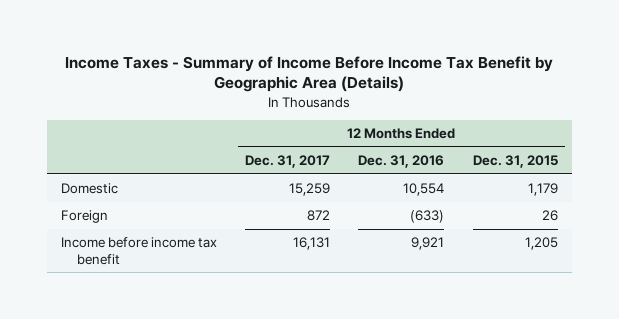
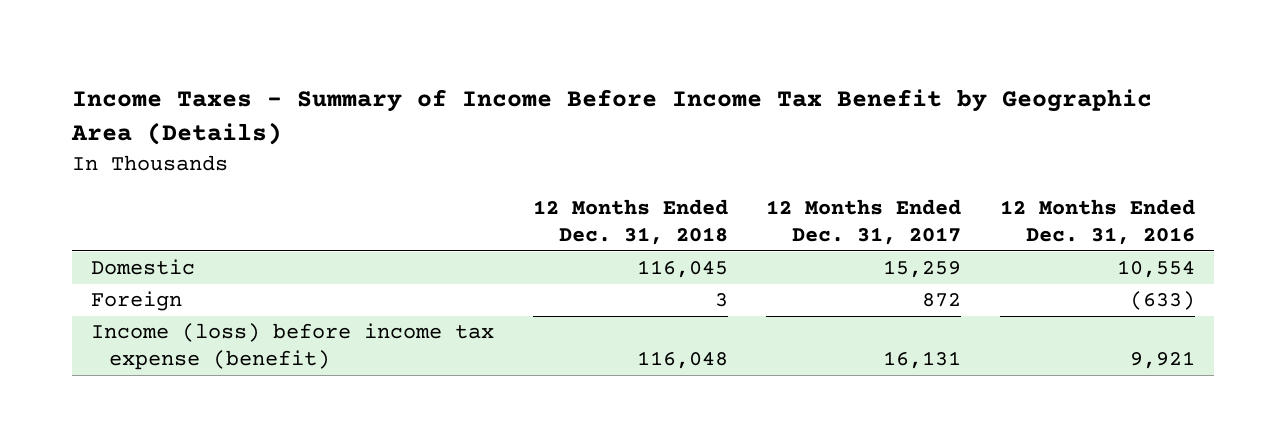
- | 12 Months Ended Dec. 31, 2017 | 12 Months Ended Dec. 31, 2016 | 12 Months Ended Dec. 31, 2015
+ | 12 Months Ended Dec. 31, 2018 | 12 Months Ended Dec. 31, 2017 | 12 Months Ended Dec. 31, 2016
- Income before income tax benefit | 16,131 | 9,921 | 1,205
+ Income (loss) before income tax expense (benefit) | 116,048 | 16,131 | 9,921

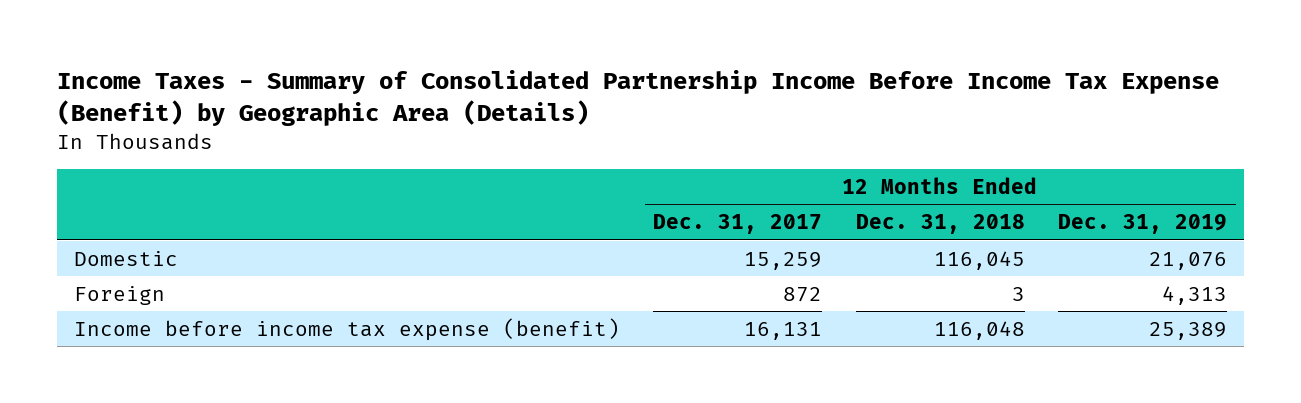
- Income Taxes - Summary of Income Before Income Tax Benefit by Geographic Area (Details)
+ Income Taxes - Summary of Consolidated Partnership Income Before Income Tax Expense (Benefit) by Geographic Area (Details)
- | 12 Months Ended Dec. 31, 2018 | 12 Months Ended Dec. 31, 2017 | 12 Months Ended Dec. 31, 2016
+ | 12 Months Ended Dec. 31, 2017 | 12 Months Ended Dec. 31, 2018 | 12 Months Ended Dec. 31, 2019
- Income (loss) before income tax expense (benefit) | 116,048 | 16,131 | 9,921
+ Income before income tax expense (benefit) | 16,131 | 116,048 | 25,389

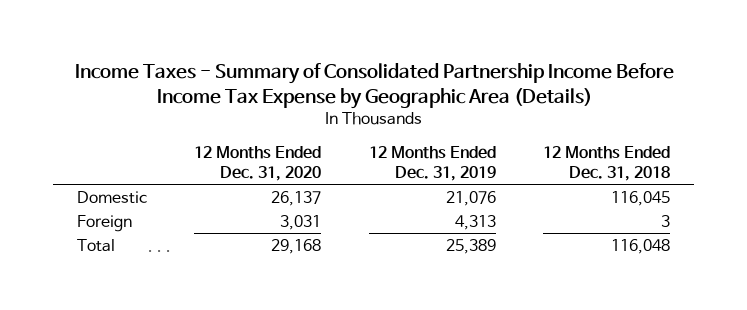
- Income Taxes - Summary of Consolidated Partnership Income Before Income Tax Expense (Benefit) by Geographic Area (Details)
+ Income Taxes - Summary of Consolidated Partnership Income Before Income Tax Expense by Geographic Area (Details)
- | 12 Months Ended Dec. 31, 2017 | 12 Months Ended Dec. 31, 2018 | 12 Months Ended Dec. 31, 2019
+ | 12 Months Ended Dec. 31, 2020 | 12 Months Ended Dec. 31, 2019 | 12 Months Ended Dec. 31, 2018
- Income before income tax expense (benefit) | 16,131 | 116,048 | 25,389
+ Total | 29,168 | 25,389 | 116,048

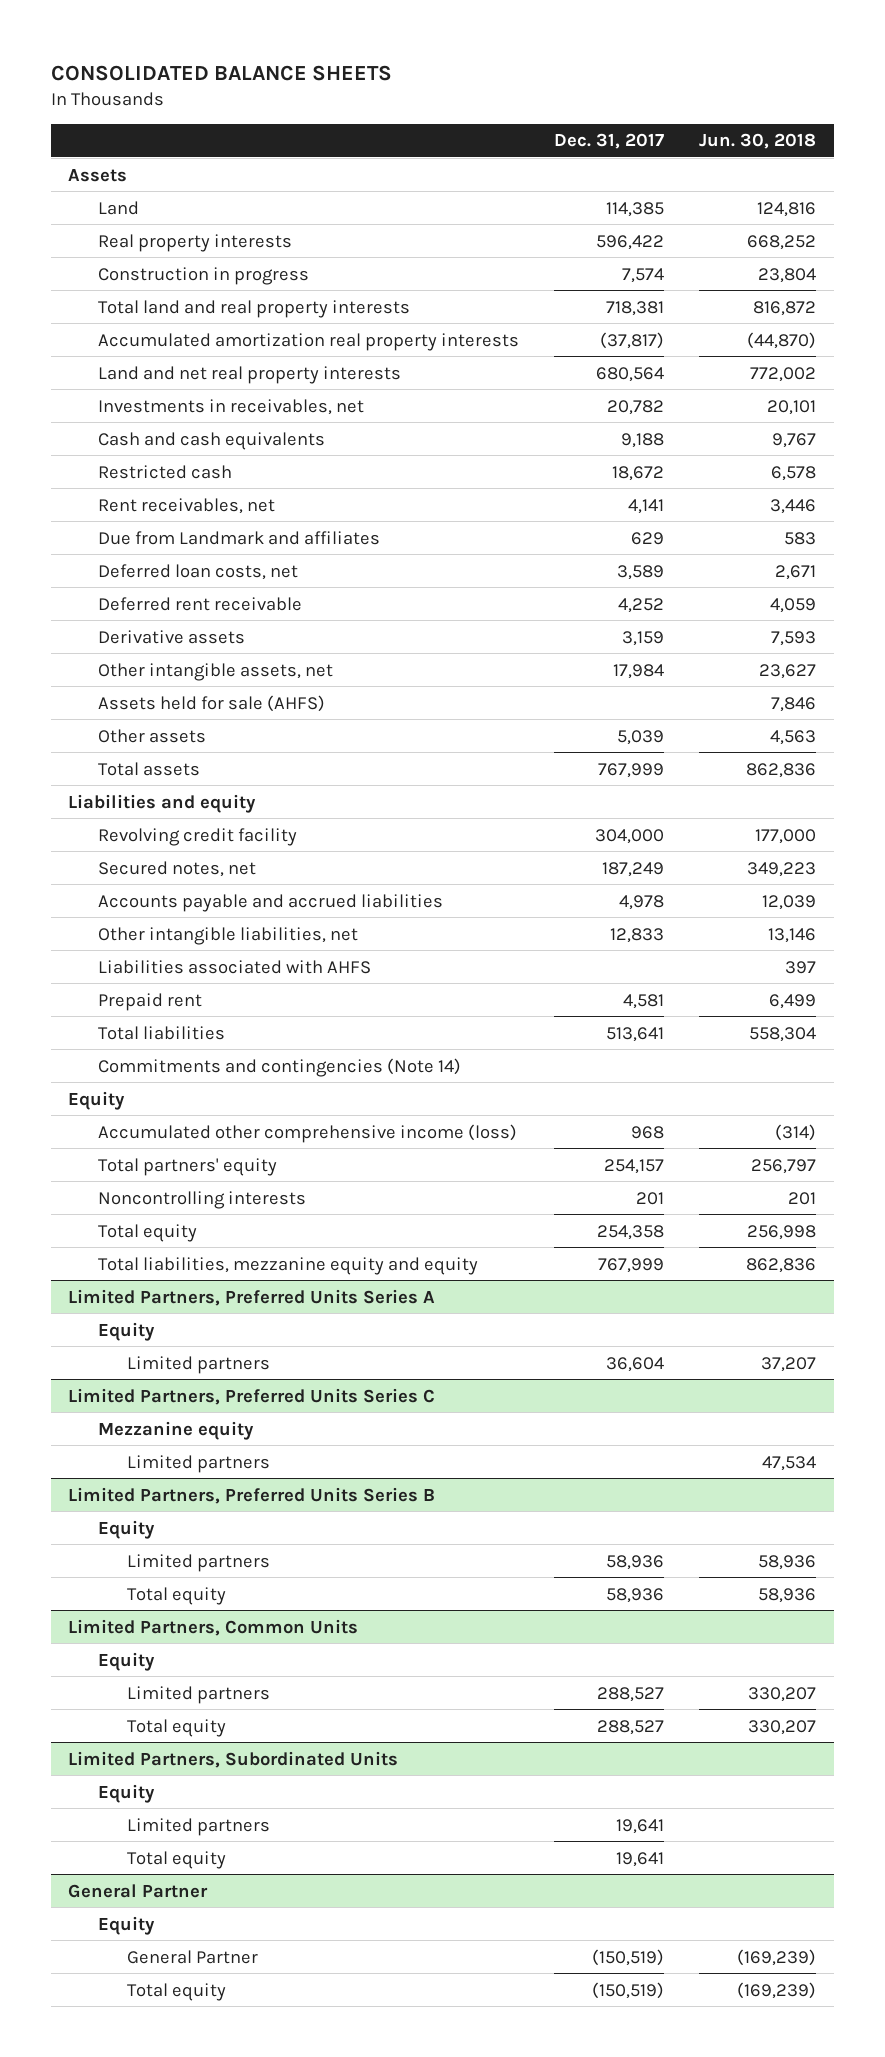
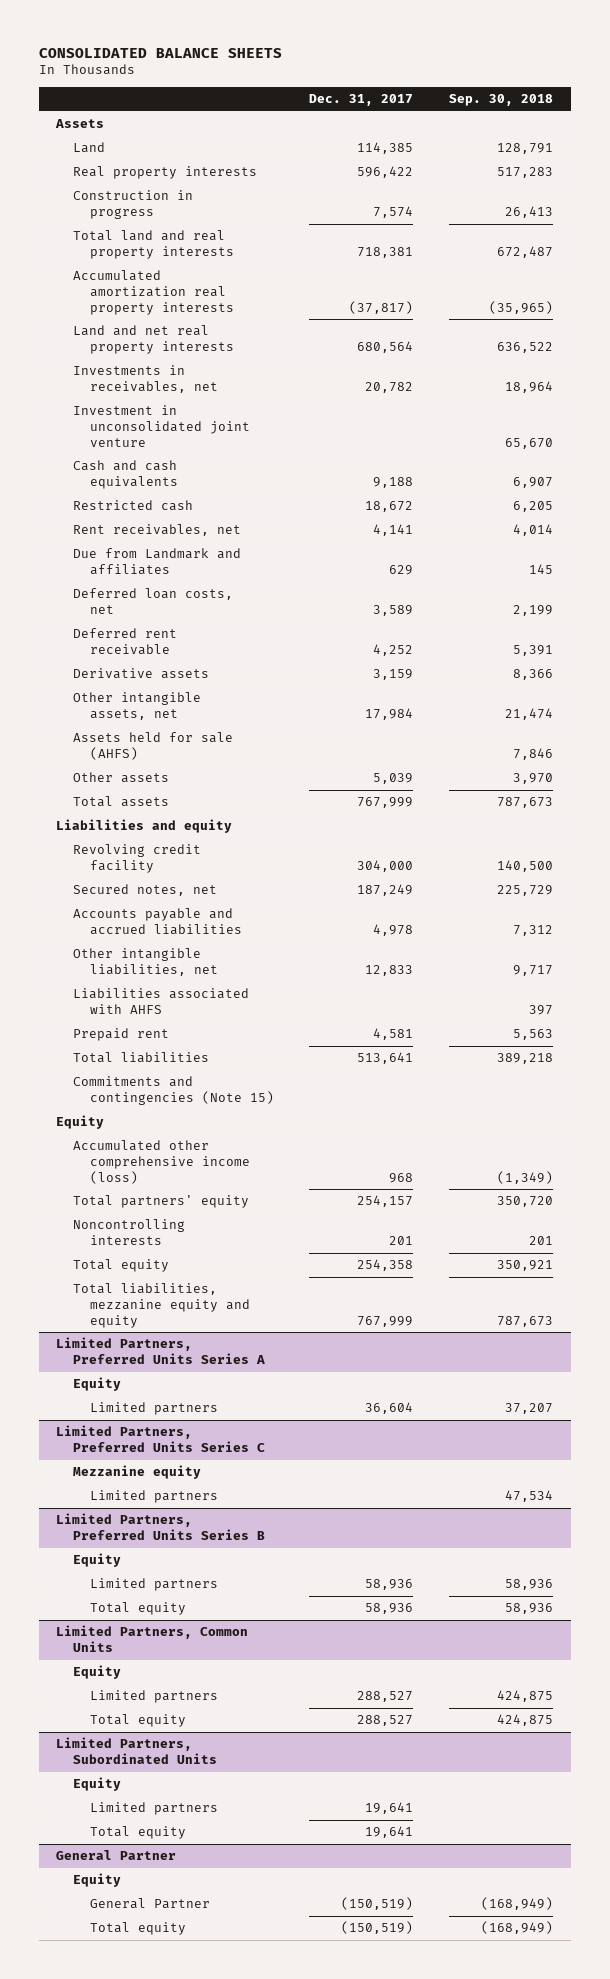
- | Dec. 31, 2017 | Jun. 30, 2018
+ | Dec. 31, 2017 | Sep. 30, 2018
+ Investment in unconsolidated joint venture | | 65,670
- Commitments and contingencies (Note 14)
+ Commitments and contingencies (Note 15)

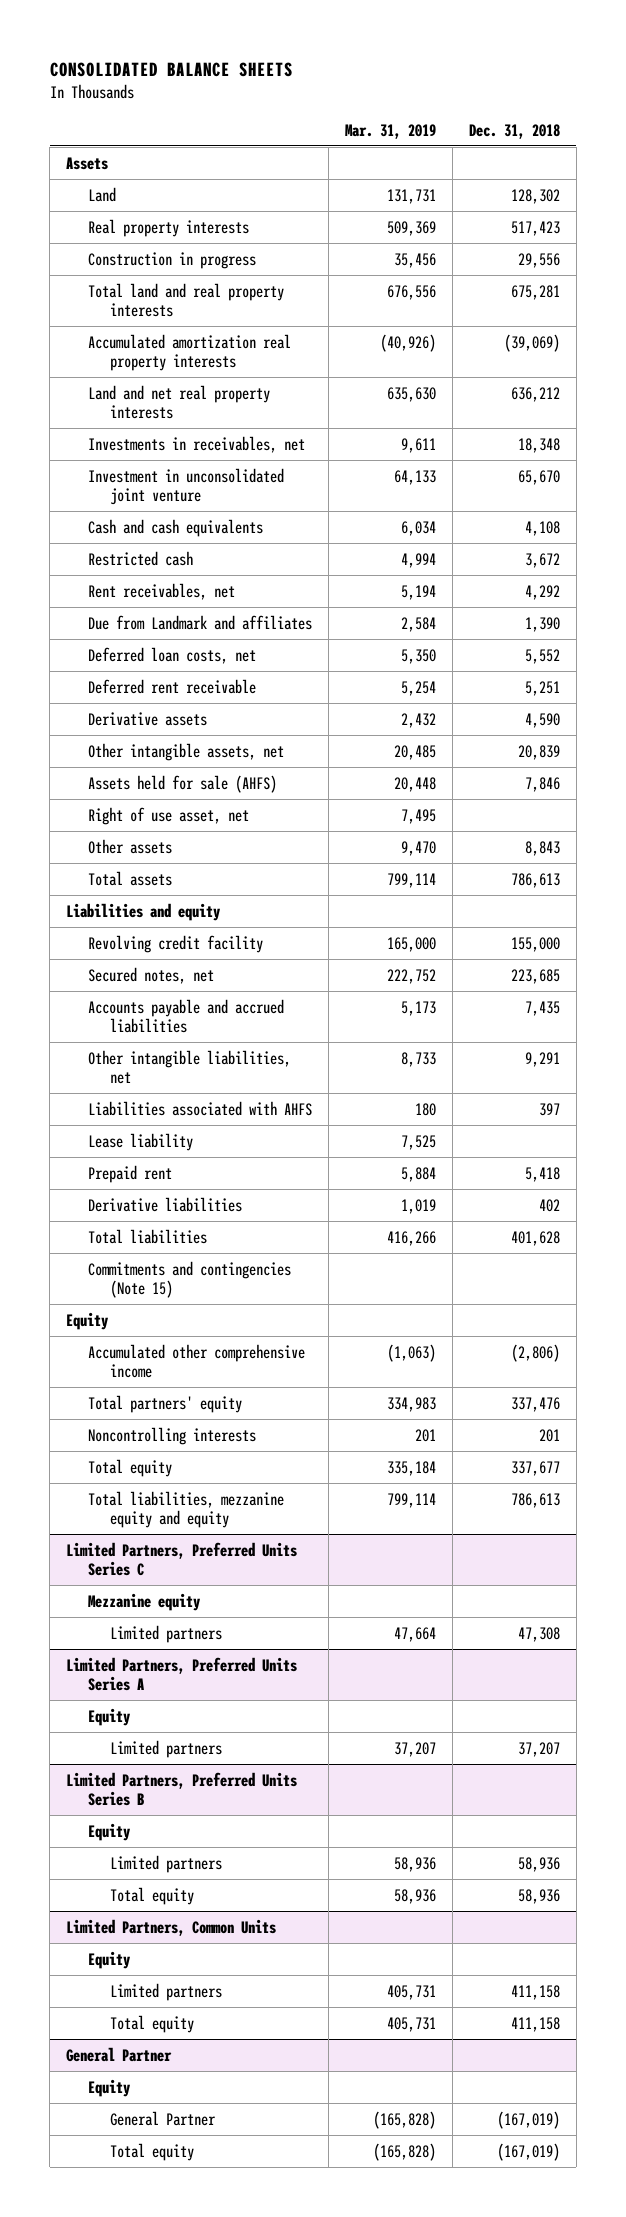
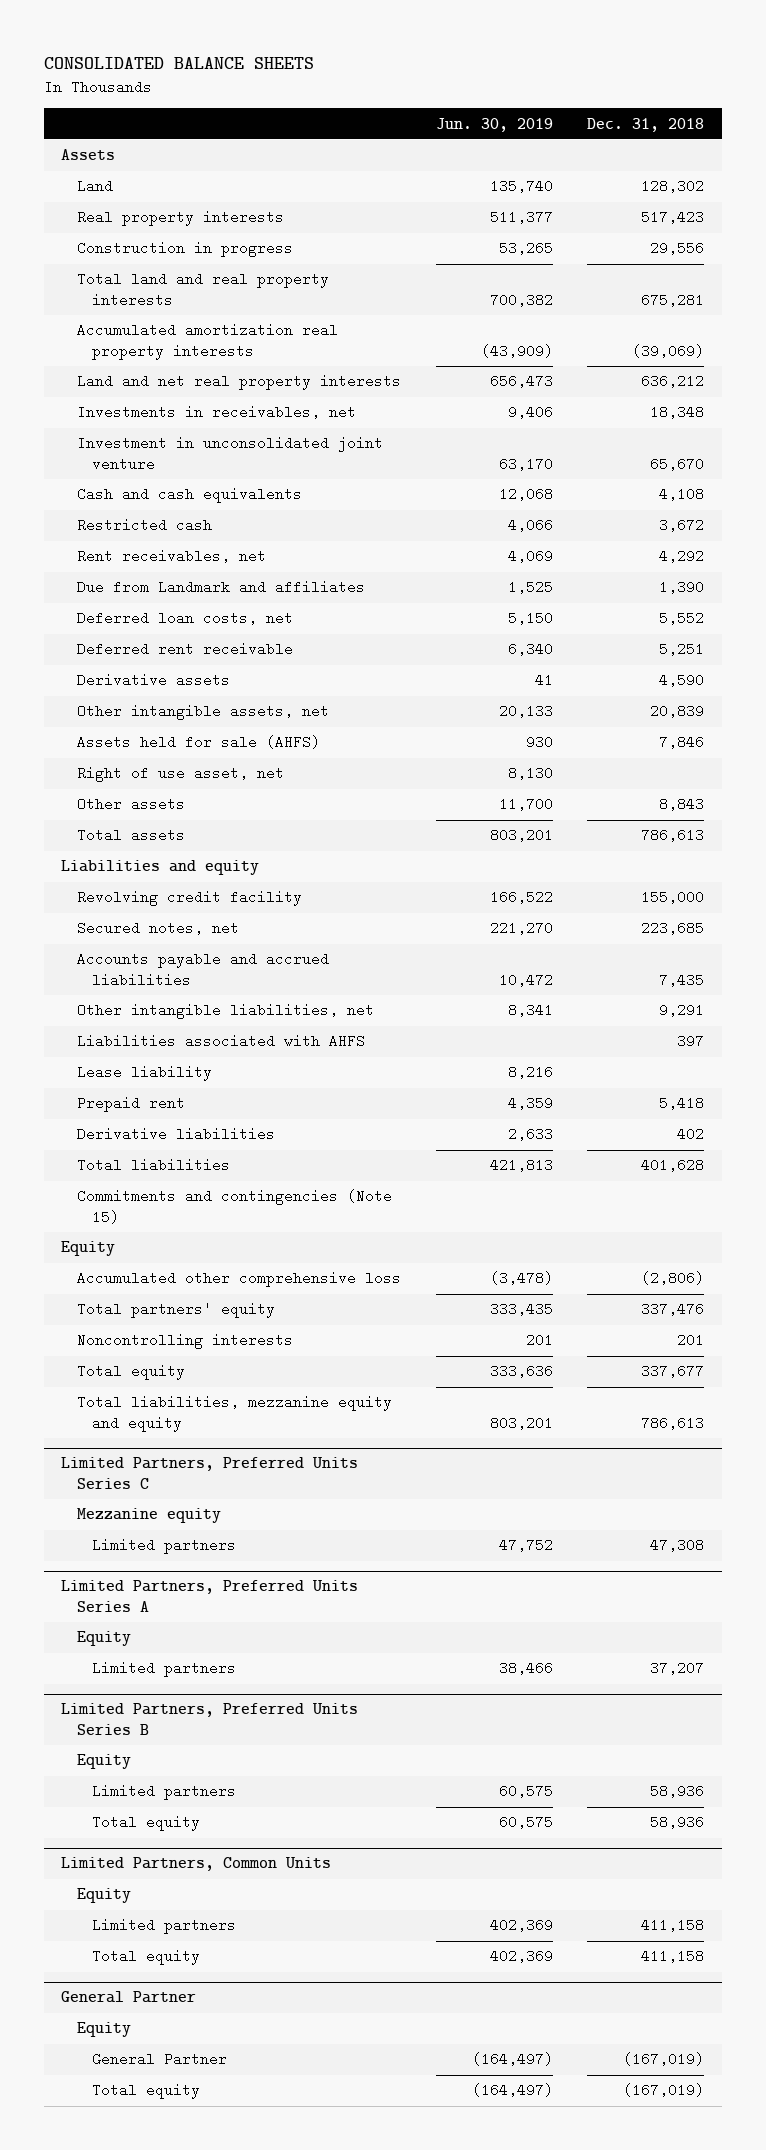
- | Mar. 31, 2019 | Dec. 31, 2018
+ | Jun. 30, 2019 | Dec. 31, 2018
- Accumulated other comprehensive income | (1,063) | (2,806)
+ Accumulated other comprehensive loss | (3,478) | (2,806)

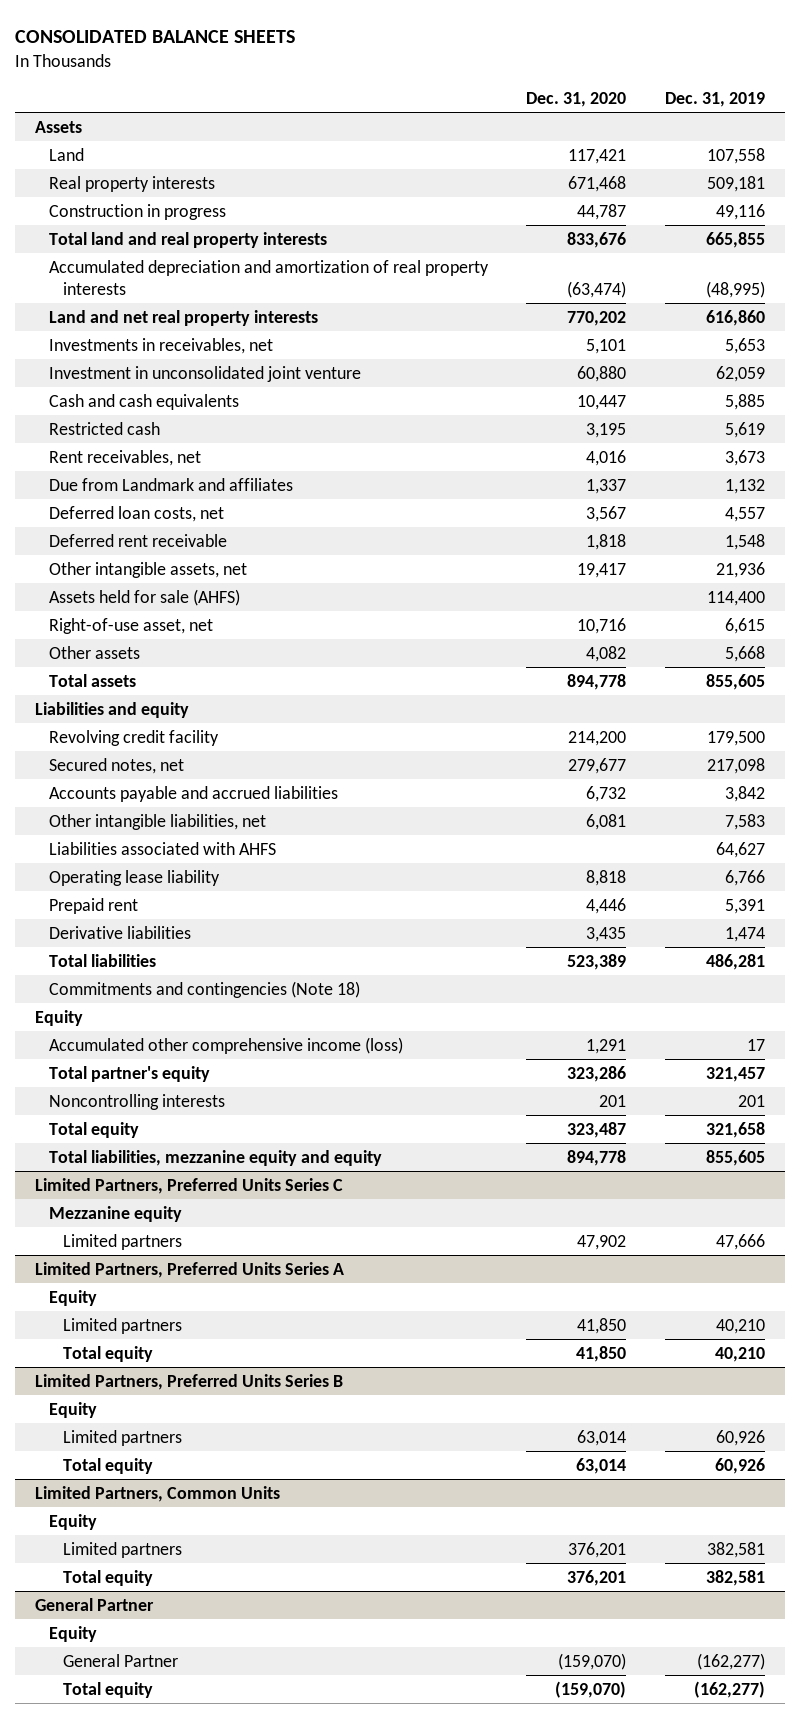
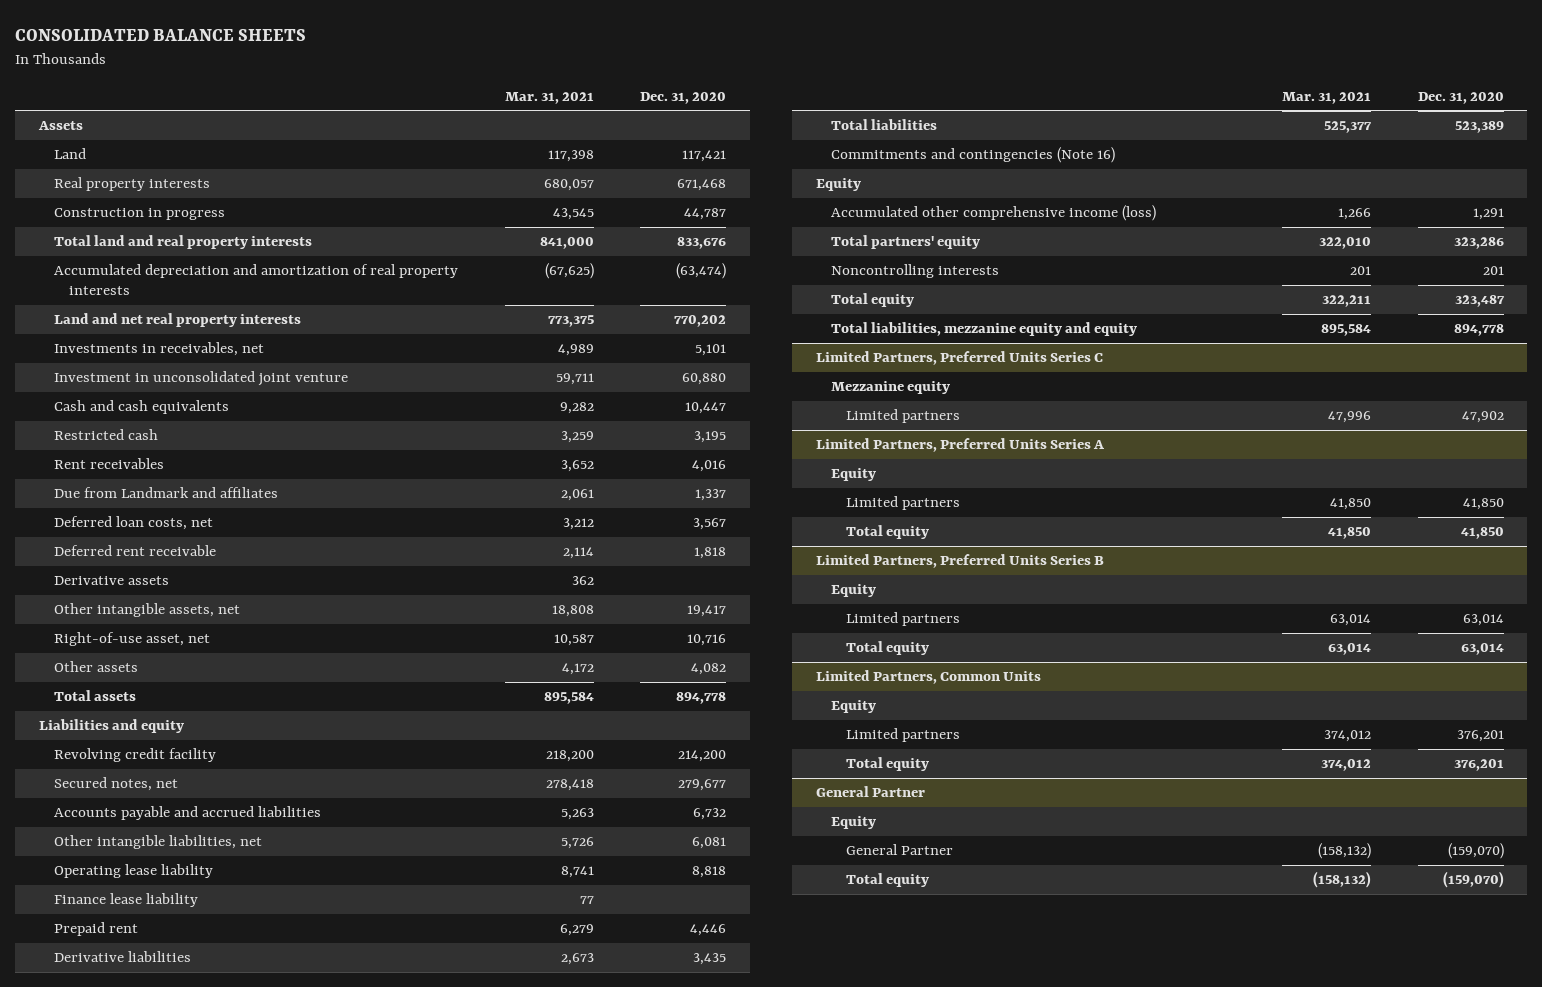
- | Dec. 31, 2020 | Dec. 31, 2019
+ | Mar. 31, 2021 | Dec. 31, 2020
- Rent receivables, net | 4,016 | 3,673
+ Rent receivables | 3,652 | 4,016
+ Derivative assets | 362 |
- Assets held for sale (AHFS) | | 114,400
- Liabilities associated with AHFS | | 64,627
+ Finance lease liability | 77 |
- Commitments and contingencies (Note 18)
+ Commitments and contingencies (Note 16)
- Total partner's equity | 323,286 | 321,457
+ Total partners' equity | 322,010 | 323,286

